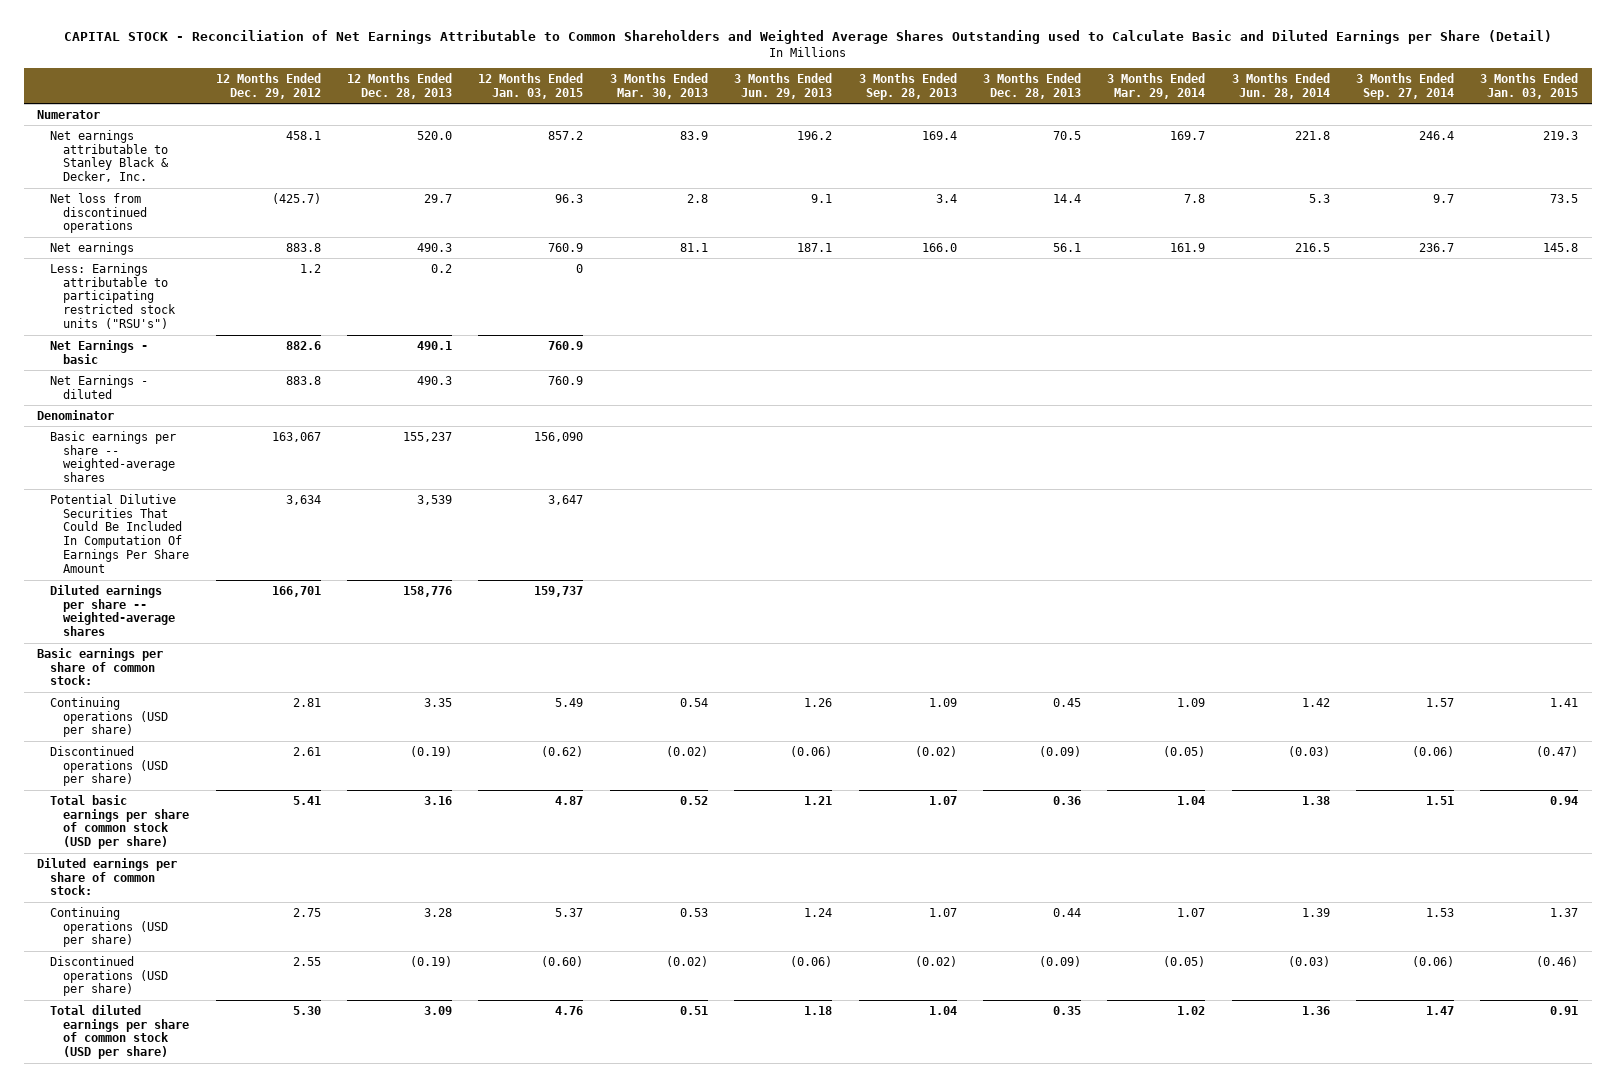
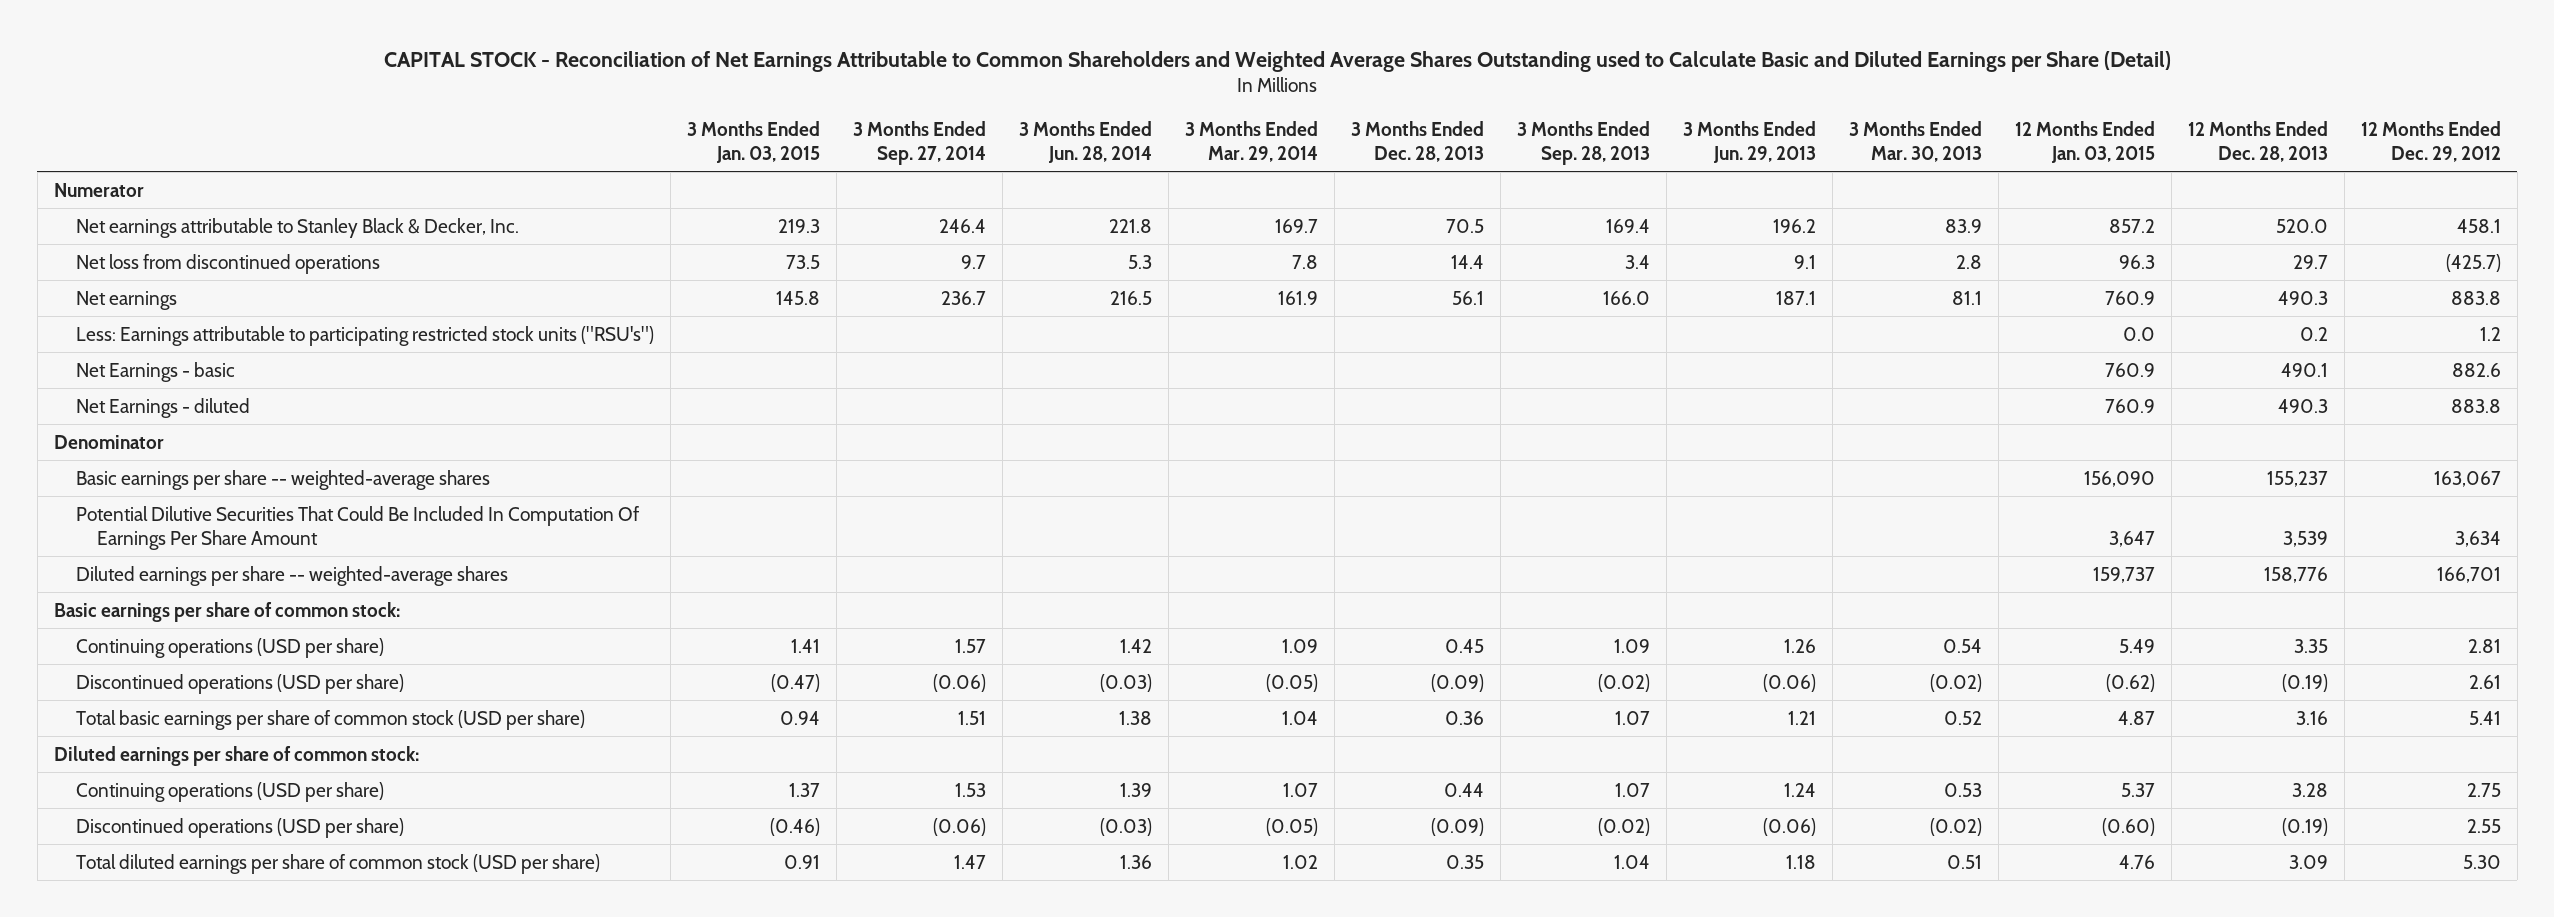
- | 12 Months Ended Dec. 29, 2012 | 12 Months Ended Dec. 28, 2013 | 12 Months Ended Jan. 03, 2015 | 3 Months Ended Mar. 30, 2013 | 3 Months Ended Jun. 29, 2013 | 3 Months Ended Sep. 28, 2013 | 3 Months Ended Dec. 28, 2013 | 3 Months Ended Mar. 29, 2014 | 3 Months Ended Jun. 28, 2014 | 3 Months Ended Sep. 27, 2014 | 3 Months Ended Jan. 03, 2015
+ | 3 Months Ended Jan. 03, 2015 | 3 Months Ended Sep. 27, 2014 | 3 Months Ended Jun. 28, 2014 | 3 Months Ended Mar. 29, 2014 | 3 Months Ended Dec. 28, 2013 | 3 Months Ended Sep. 28, 2013 | 3 Months Ended Jun. 29, 2013 | 3 Months Ended Mar. 30, 2013 | 12 Months Ended Jan. 03, 2015 | 12 Months Ended Dec. 28, 2013 | 12 Months Ended Dec. 29, 2012
- Less: Earnings attributable to participating restricted stock units ("RSU's") | 1.2 | 0.2 | 0 | | | | | | | |
+ Less: Earnings attributable to participating restricted stock units ("RSU's") | | | | | | | | | 0.0 | 0.2 | 1.2

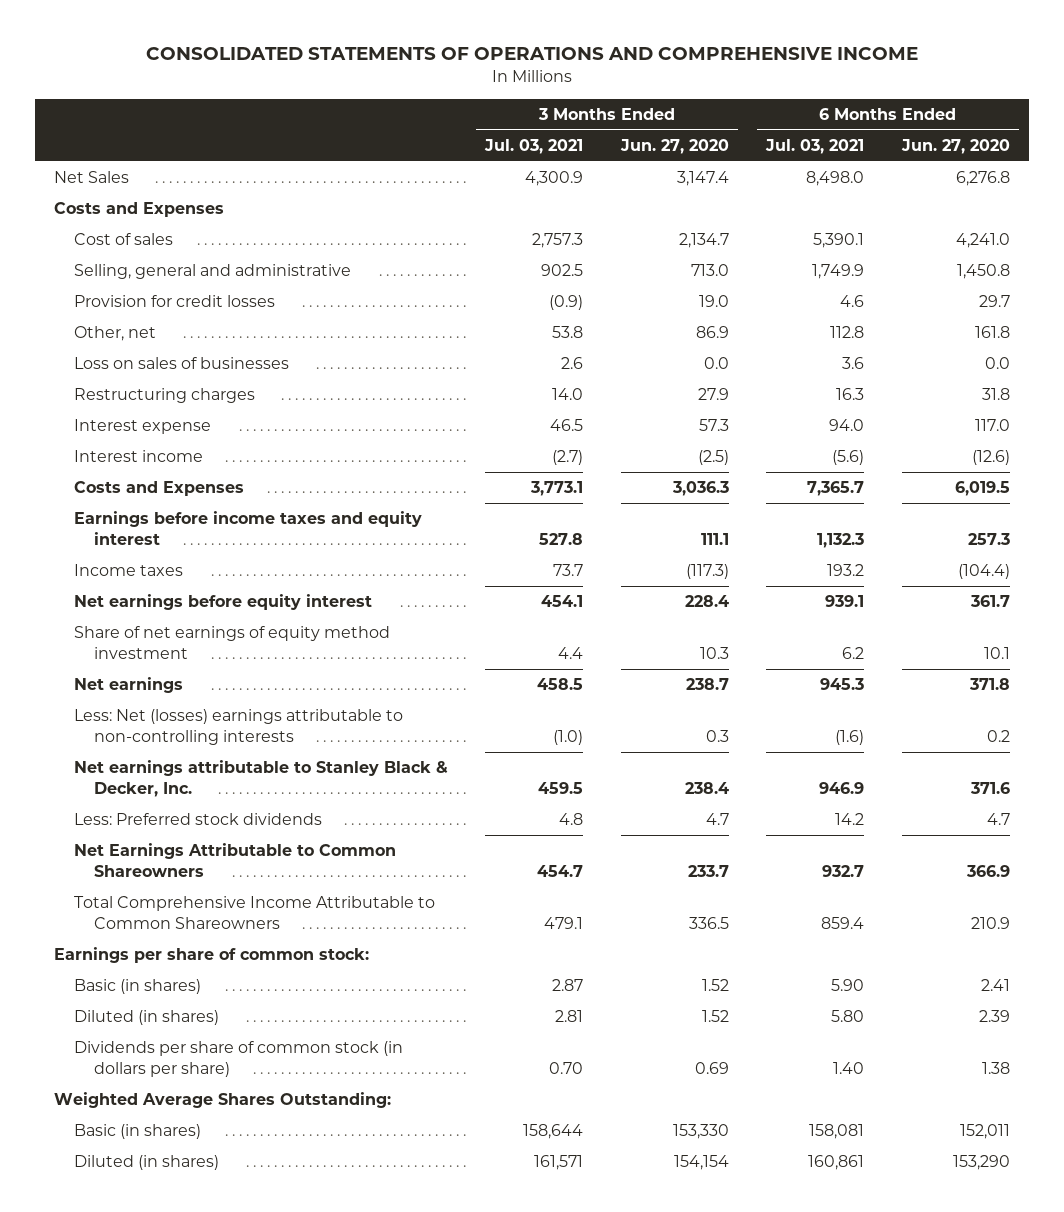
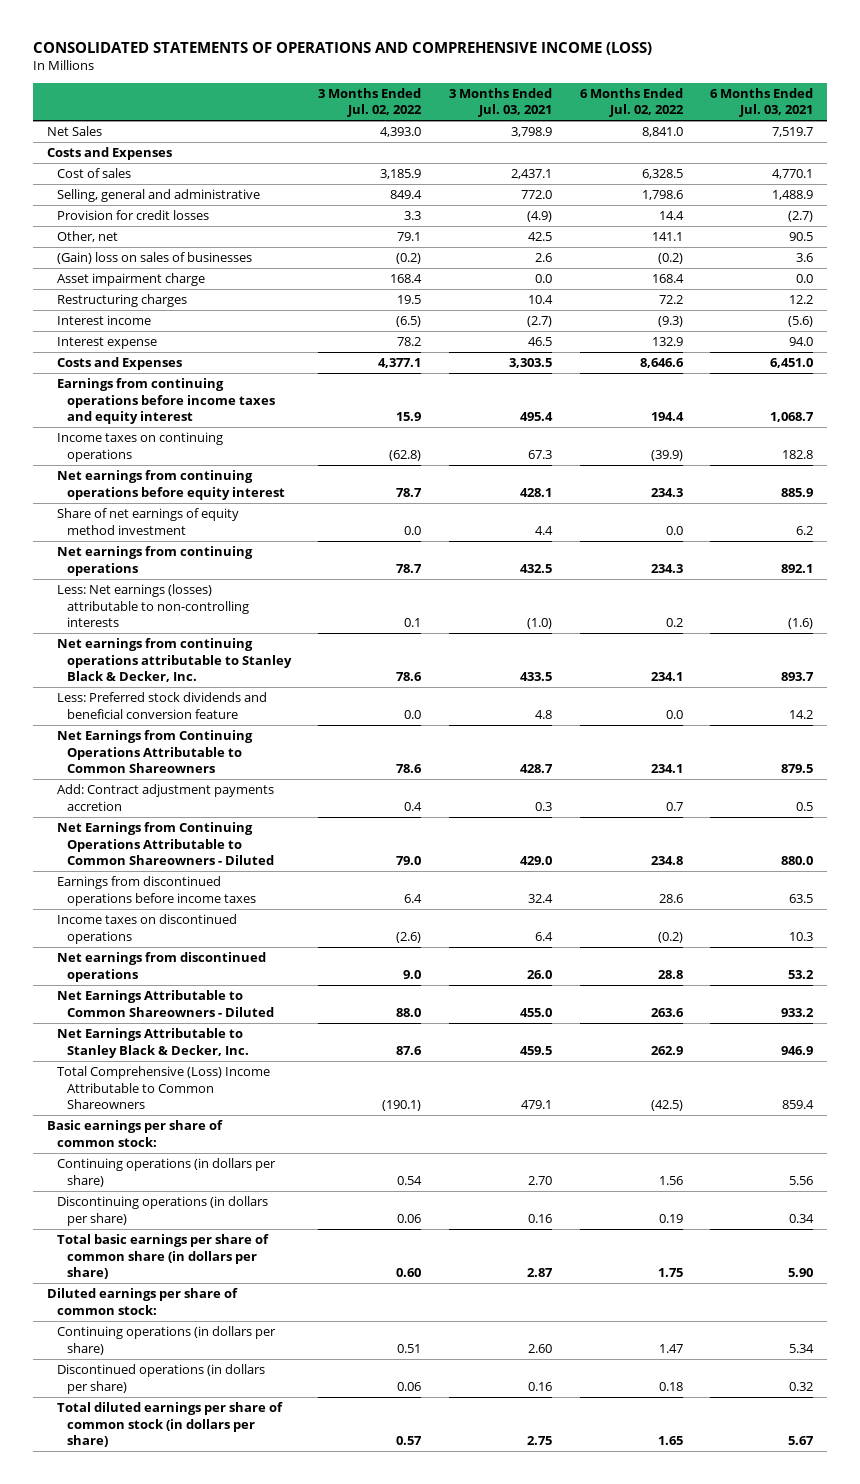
- CONSOLIDATED STATEMENTS OF OPERATIONS AND COMPREHENSIVE INCOME
+ CONSOLIDATED STATEMENTS OF OPERATIONS AND COMPREHENSIVE INCOME (LOSS)
- | 3 Months Ended Jul. 03, 2021 | 3 Months Ended Jun. 27, 2020 | 6 Months Ended Jul. 03, 2021 | 6 Months Ended Jun. 27, 2020
+ | 3 Months Ended Jul. 02, 2022 | 3 Months Ended Jul. 03, 2021 | 6 Months Ended Jul. 02, 2022 | 6 Months Ended Jul. 03, 2021
- Net Sales | 4,300.9 | 3,147.4 | 8,498.0 | 6,276.8
+ Net Sales | 4,393.0 | 3,798.9 | 8,841.0 | 7,519.7
- Cost of sales | 2,757.3 | 2,134.7 | 5,390.1 | 4,241.0
- Selling, general and administrative | 902.5 | 713.0 | 1,749.9 | 1,450.8
- Provision for credit losses | (0.9) | 19.0 | 4.6 | 29.7
- Other, net | 53.8 | 86.9 | 112.8 | 161.8
- Loss on sales of businesses | 2.6 | 0.0 | 3.6 | 0.0
- Restructuring charges | 14.0 | 27.9 | 16.3 | 31.8
+ Cost of sales | 3,185.9 | 2,437.1 | 6,328.5 | 4,770.1
+ Selling, general and administrative | 849.4 | 772.0 | 1,798.6 | 1,488.9
+ Provision for credit losses | 3.3 | (4.9) | 14.4 | (2.7)
+ Other, net | 79.1 | 42.5 | 141.1 | 90.5
+ (Gain) loss on sales of businesses | (0.2) | 2.6 | (0.2) | 3.6
+ Asset impairment charge | 168.4 | 0.0 | 168.4 | 0.0
+ Restructuring charges | 19.5 | 10.4 | 72.2 | 12.2
- Costs and Expenses | 3,773.1 | 3,036.3 | 7,365.7 | 6,019.5
- Earnings before income taxes and equity interest | 527.8 | 111.1 | 1,132.3 | 257.3
- Income taxes | 73.7 | (117.3) | 193.2 | (104.4)
- Net earnings before equity interest | 454.1 | 228.4 | 939.1 | 361.7
moved down: Interest expense | 78.2 | 46.5 | 132.9 | 94.0
+ Costs and Expenses | 4,377.1 | 3,303.5 | 8,646.6 | 6,451.0
+ Earnings from continuing operations before income taxes and equity interest | 15.9 | 495.4 | 194.4 | 1,068.7
+ Income taxes on continuing operations | (62.8) | 67.3 | (39.9) | 182.8
+ Net earnings from continuing operations before equity interest | 78.7 | 428.1 | 234.3 | 885.9
- Net earnings | 458.5 | 238.7 | 945.3 | 371.8
- Less: Net (losses) earnings attributable to non-controlling interests | (1.0) | 0.3 | (1.6) | 0.2
- Net earnings attributable to Stanley Black & Decker, Inc. | 459.5 | 238.4 | 946.9 | 371.6
- Less: Preferred stock dividends | 4.8 | 4.7 | 14.2 | 4.7
- Net Earnings Attributable to Common Shareowners | 454.7 | 233.7 | 932.7 | 366.9
- Total Comprehensive Income Attributable to Common Shareowners | 479.1 | 336.5 | 859.4 | 210.9
- Earnings per share of common stock:
- Basic (in shares) | 2.87 | 1.52 | 5.90 | 2.41
- Diluted (in shares) | 2.81 | 1.52 | 5.80 | 2.39
- Dividends per share of common stock (in dollars per share) | 0.70 | 0.69 | 1.40 | 1.38
- Weighted Average Shares Outstanding:
- Basic (in shares) | 158,644 | 153,330 | 158,081 | 152,011
- Diluted (in shares) | 161,571 | 154,154 | 160,861 | 153,290
+ Net earnings from continuing operations | 78.7 | 432.5 | 234.3 | 892.1
+ Less: Net earnings (losses) attributable to non-controlling interests | 0.1 | (1.0) | 0.2 | (1.6)
+ Net earnings from continuing operations attributable to Stanley Black & Decker, Inc. | 78.6 | 433.5 | 234.1 | 893.7
+ Less: Preferred stock dividends and beneficial conversion feature | 0.0 | 4.8 | 0.0 | 14.2
+ Net Earnings from Continuing Operations Attributable to Common Shareowners | 78.6 | 428.7 | 234.1 | 879.5
+ Add: Contract adjustment payments accretion | 0.4 | 0.3 | 0.7 | 0.5
+ Net Earnings from Continuing Operations Attributable to Common Shareowners - Diluted | 79.0 | 429.0 | 234.8 | 880.0
+ Earnings from discontinued operations before income taxes | 6.4 | 32.4 | 28.6 | 63.5
+ Income taxes on discontinued operations | (2.6) | 6.4 | (0.2) | 10.3
+ Net earnings from discontinued operations | 9.0 | 26.0 | 28.8 | 53.2
+ Net Earnings Attributable to Common Shareowners - Diluted | 88.0 | 455.0 | 263.6 | 933.2
+ Net Earnings Attributable to Stanley Black & Decker, Inc. | 87.6 | 459.5 | 262.9 | 946.9
+ Total Comprehensive (Loss) Income Attributable to Common Shareowners | (190.1) | 479.1 | (42.5) | 859.4
+ Basic earnings per share of common stock:
+ Continuing operations (in dollars per share) | 0.54 | 2.70 | 1.56 | 5.56
+ Discontinuing operations (in dollars per share) | 0.06 | 0.16 | 0.19 | 0.34
+ Total basic earnings per share of common share (in dollars per share) | 0.60 | 2.87 | 1.75 | 5.90
+ Diluted earnings per share of common stock:
+ Continuing operations (in dollars per share) | 0.51 | 2.60 | 1.47 | 5.34
+ Discontinued operations (in dollars per share) | 0.06 | 0.16 | 0.18 | 0.32
+ Total diluted earnings per share of common stock (in dollars per share) | 0.57 | 2.75 | 1.65 | 5.67

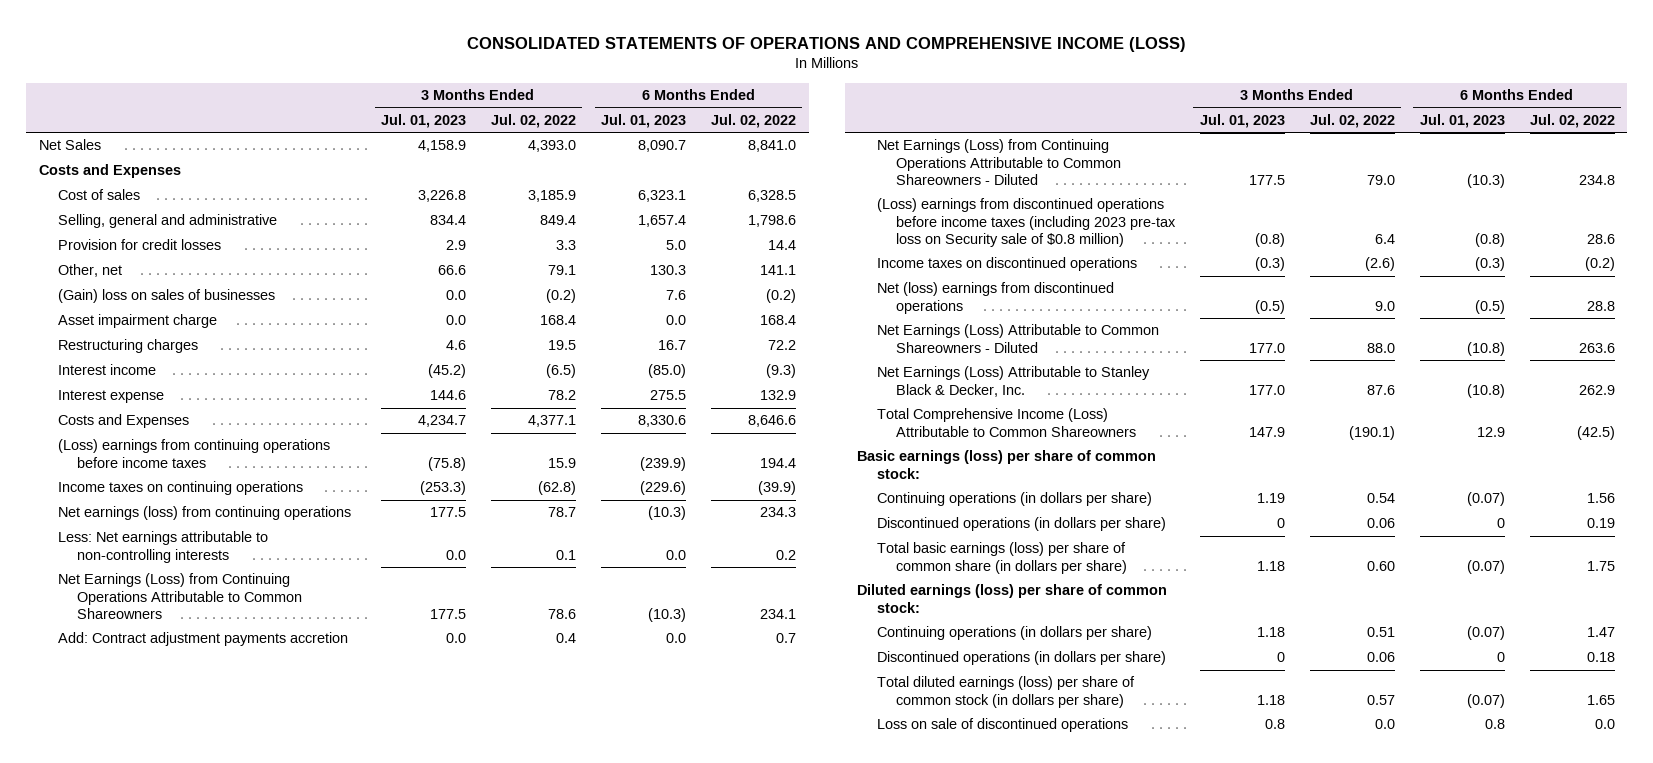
- | 3 Months Ended Jul. 02, 2022 | 3 Months Ended Jul. 03, 2021 | 6 Months Ended Jul. 02, 2022 | 6 Months Ended Jul. 03, 2021
+ | 3 Months Ended Jul. 01, 2023 | 3 Months Ended Jul. 02, 2022 | 6 Months Ended Jul. 01, 2023 | 6 Months Ended Jul. 02, 2022
- Earnings from continuing operations before income taxes and equity interest | 15.9 | 495.4 | 194.4 | 1,068.7
+ (Loss) earnings from continuing operations before income taxes | (75.8) | 15.9 | (239.9) | 194.4
- Net earnings from continuing operations before equity interest | 78.7 | 428.1 | 234.3 | 885.9
- Share of net earnings of equity method investment | 0.0 | 4.4 | 0.0 | 6.2
- Net earnings from continuing operations | 78.7 | 432.5 | 234.3 | 892.1
- Less: Net earnings (losses) attributable to non-controlling interests | 0.1 | (1.0) | 0.2 | (1.6)
- Net earnings from continuing operations attributable to Stanley Black & Decker, Inc. | 78.6 | 433.5 | 234.1 | 893.7
- Less: Preferred stock dividends and beneficial conversion feature | 0.0 | 4.8 | 0.0 | 14.2
- Net Earnings from Continuing Operations Attributable to Common Shareowners | 78.6 | 428.7 | 234.1 | 879.5
+ Net earnings (loss) from continuing operations | 177.5 | 78.7 | (10.3) | 234.3
+ Less: Net earnings attributable to non-controlling interests | 0.0 | 0.1 | 0.0 | 0.2
+ Net Earnings (Loss) from Continuing Operations Attributable to Common Shareowners | 177.5 | 78.6 | (10.3) | 234.1
- Net Earnings from Continuing Operations Attributable to Common Shareowners - Diluted | 79.0 | 429.0 | 234.8 | 880.0
- Earnings from discontinued operations before income taxes | 6.4 | 32.4 | 28.6 | 63.5
+ Net Earnings (Loss) from Continuing Operations Attributable to Common Shareowners - Diluted | 177.5 | 79.0 | (10.3) | 234.8
+ (Loss) earnings from discontinued operations before income taxes (including 2023 pre-tax loss on Security sale of $0.8 million) | (0.8) | 6.4 | (0.8) | 28.6
- Net earnings from discontinued operations | 9.0 | 26.0 | 28.8 | 53.2
- Net Earnings Attributable to Common Shareowners - Diluted | 88.0 | 455.0 | 263.6 | 933.2
- Net Earnings Attributable to Stanley Black & Decker, Inc. | 87.6 | 459.5 | 262.9 | 946.9
- Total Comprehensive (Loss) Income Attributable to Common Shareowners | (190.1) | 479.1 | (42.5) | 859.4
- Basic earnings per share of common stock:
+ Net (loss) earnings from discontinued operations | (0.5) | 9.0 | (0.5) | 28.8
+ Net Earnings (Loss) Attributable to Common Shareowners - Diluted | 177.0 | 88.0 | (10.8) | 263.6
+ Net Earnings (Loss) Attributable to Stanley Black & Decker, Inc. | 177.0 | 87.6 | (10.8) | 262.9
+ Total Comprehensive Income (Loss) Attributable to Common Shareowners | 147.9 | (190.1) | 12.9 | (42.5)
+ Basic earnings (loss) per share of common stock:
- Discontinuing operations (in dollars per share) | 0.06 | 0.16 | 0.19 | 0.34
- Total basic earnings per share of common share (in dollars per share) | 0.60 | 2.87 | 1.75 | 5.90
- Diluted earnings per share of common stock:
+ Discontinued operations (in dollars per share) | 0 | 0.06 | 0 | 0.19
+ Total basic earnings (loss) per share of common share (in dollars per share) | 1.18 | 0.60 | (0.07) | 1.75
+ Diluted earnings (loss) per share of common stock:
- Total diluted earnings per share of common stock (in dollars per share) | 0.57 | 2.75 | 1.65 | 5.67
+ Total diluted earnings (loss) per share of common stock (in dollars per share) | 1.18 | 0.57 | (0.07) | 1.65
+ Loss on sale of discontinued operations | 0.8 | 0.0 | 0.8 | 0.0

